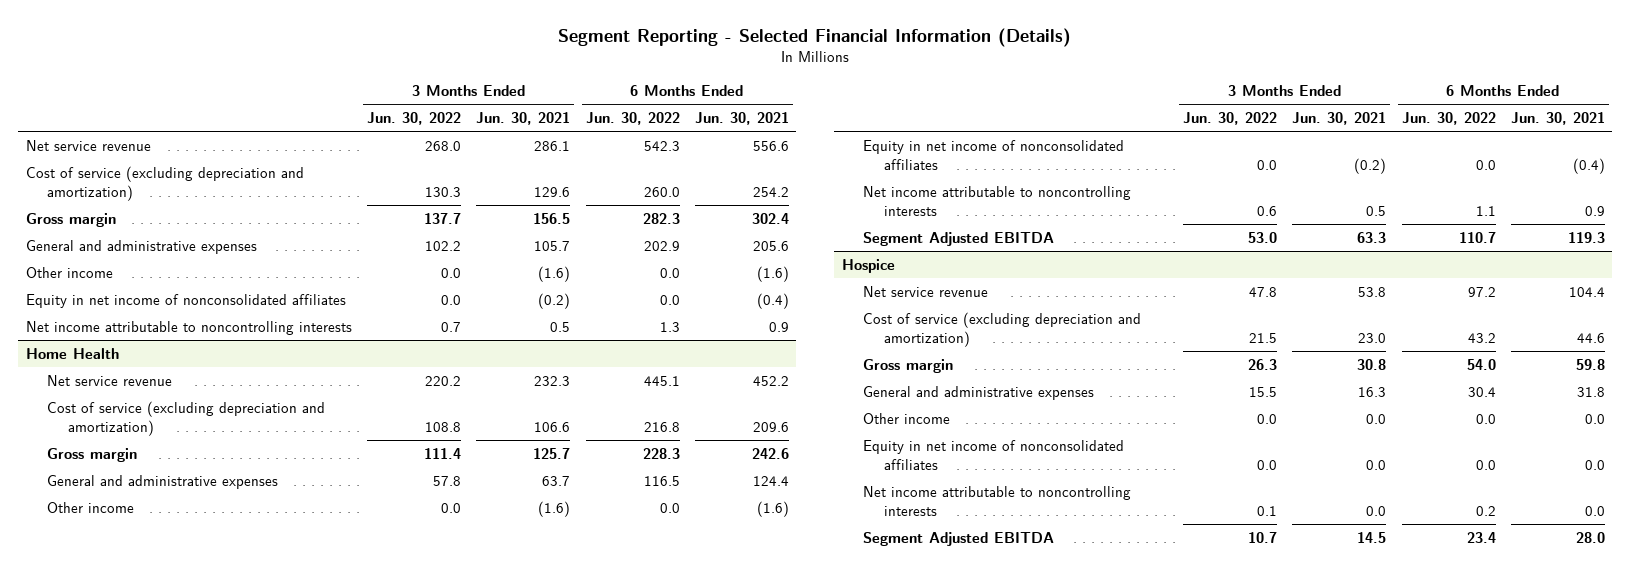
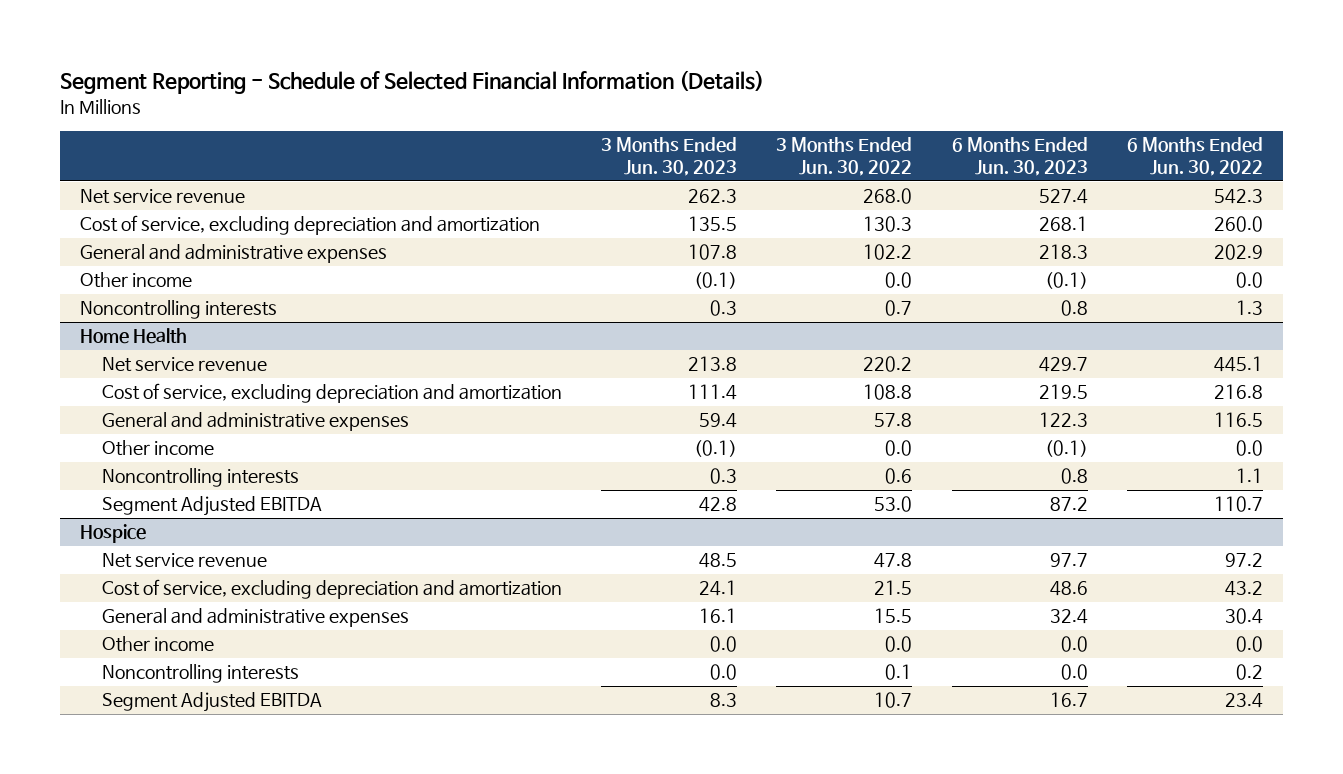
- Segment Reporting - Selected Financial Information (Details)
+ Segment Reporting - Schedule of Selected Financial Information (Details)
- | 3 Months Ended Jun. 30, 2022 | 3 Months Ended Jun. 30, 2021 | 6 Months Ended Jun. 30, 2022 | 6 Months Ended Jun. 30, 2021
+ | 3 Months Ended Jun. 30, 2023 | 3 Months Ended Jun. 30, 2022 | 6 Months Ended Jun. 30, 2023 | 6 Months Ended Jun. 30, 2022
- Cost of service (excluding depreciation and amortization) | 130.3 | 129.6 | 260.0 | 254.2
- Gross margin | 137.7 | 156.5 | 282.3 | 302.4
+ Cost of service, excluding depreciation and amortization | 135.5 | 130.3 | 268.1 | 260.0
- Equity in net income of nonconsolidated affiliates | 0.0 | (0.2) | 0.0 | (0.4)
- Net income attributable to noncontrolling interests | 0.7 | 0.5 | 1.3 | 0.9
+ Noncontrolling interests | 0.3 | 0.7 | 0.8 | 1.3
@ Home Health
- Cost of service (excluding depreciation and amortization) | 108.8 | 106.6 | 216.8 | 209.6
- Gross margin | 111.4 | 125.7 | 228.3 | 242.6
+ Cost of service, excluding depreciation and amortization | 111.4 | 108.8 | 219.5 | 216.8
- Equity in net income of nonconsolidated affiliates | 0.0 | (0.2) | 0.0 | (0.4)
- Net income attributable to noncontrolling interests | 0.6 | 0.5 | 1.1 | 0.9
+ Noncontrolling interests | 0.3 | 0.6 | 0.8 | 1.1
@ Hospice
- Cost of service (excluding depreciation and amortization) | 21.5 | 23.0 | 43.2 | 44.6
- Gross margin | 26.3 | 30.8 | 54.0 | 59.8
+ Cost of service, excluding depreciation and amortization | 24.1 | 21.5 | 48.6 | 43.2
- Equity in net income of nonconsolidated affiliates | 0.0 | 0.0 | 0.0 | 0.0
- Net income attributable to noncontrolling interests | 0.1 | 0.0 | 0.2 | 0.0
+ Noncontrolling interests | 0.0 | 0.1 | 0.0 | 0.2

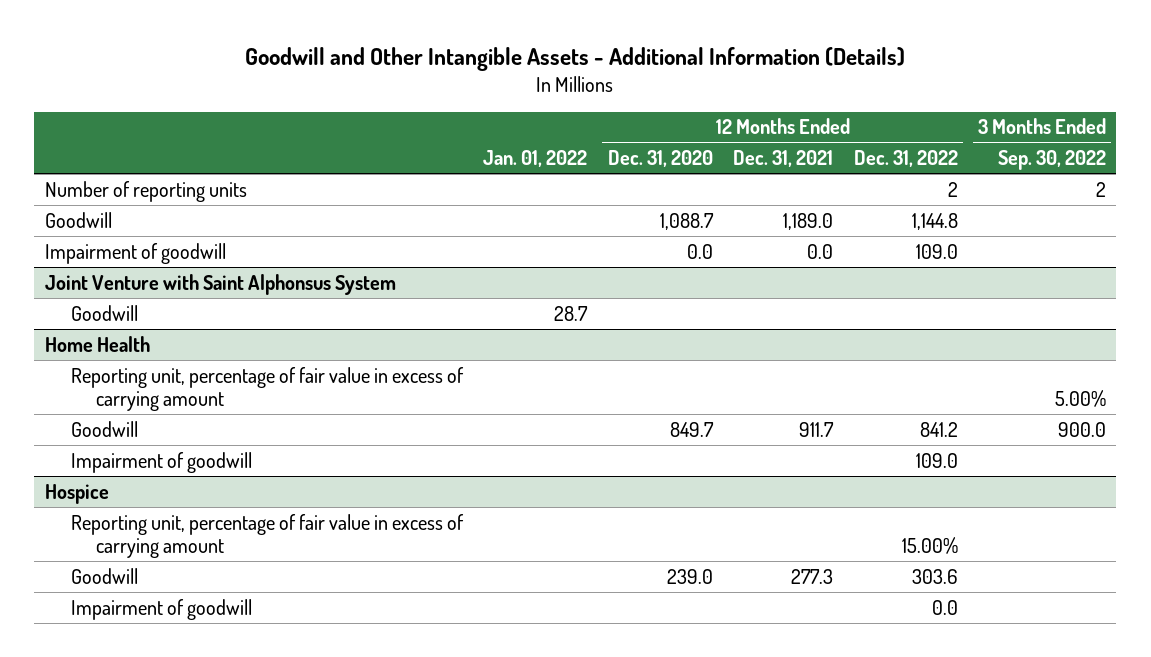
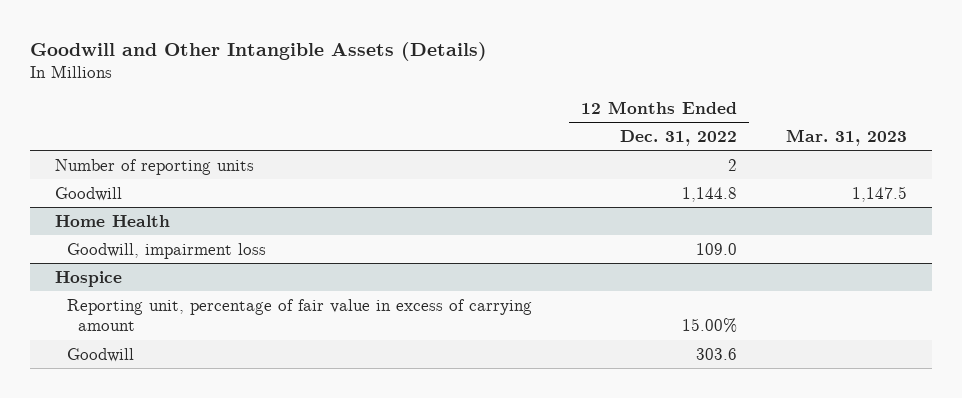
- Goodwill and Other Intangible Assets - Additional Information (Details)
+ Goodwill and Other Intangible Assets (Details)
- | Jan. 01, 2022 | 12 Months Ended Dec. 31, 2020 | 12 Months Ended Dec. 31, 2021 | 12 Months Ended Dec. 31, 2022 | 3 Months Ended Sep. 30, 2022
+ | 12 Months Ended Dec. 31, 2022 | Mar. 31, 2023
- Impairment of goodwill | | 0.0 | 0.0 | 109.0 |
- Joint Venture with Saint Alphonsus System
- Goodwill | 28.7 | | | |
@ Home Health
- Reporting unit, percentage of fair value in excess of carrying amount | | | | | 5.00%
- Goodwill | | 849.7 | 911.7 | 841.2 | 900.0
- Impairment of goodwill | | | | 109.0 |
+ Goodwill, impairment loss | 109.0 |
@ Hospice
- Impairment of goodwill | | | | 0.0 |

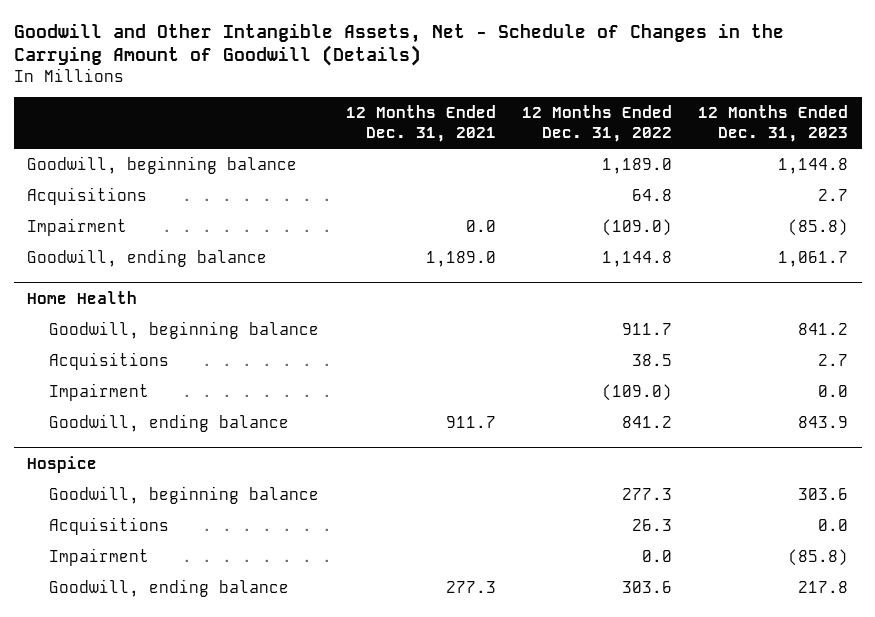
- Goodwill and Other Intangible Assets (Details)
+ Goodwill and Other Intangible Assets, Net - Schedule of Changes in the Carrying Amount of Goodwill (Details)
- | 12 Months Ended Dec. 31, 2022 | Mar. 31, 2023
+ | 12 Months Ended Dec. 31, 2021 | 12 Months Ended Dec. 31, 2022 | 12 Months Ended Dec. 31, 2023
- Number of reporting units | 2 |
- Goodwill | 1,144.8 | 1,147.5
+ Goodwill, beginning balance | | 1,189.0 | 1,144.8
+ Acquisitions | | 64.8 | 2.7
+ Impairment | 0.0 | (109.0) | (85.8)
+ Goodwill, ending balance | 1,189.0 | 1,144.8 | 1,061.7
@ Home Health
- Goodwill, impairment loss | 109.0 |
+ Goodwill, beginning balance | | 911.7 | 841.2
+ Acquisitions | | 38.5 | 2.7
+ Impairment | | (109.0) | 0.0
+ Goodwill, ending balance | 911.7 | 841.2 | 843.9
@ Hospice
- Reporting unit, percentage of fair value in excess of carrying amount | 15.00% |
- Goodwill | 303.6 |
+ Goodwill, beginning balance | | 277.3 | 303.6
+ Acquisitions | | 26.3 | 0.0
+ Impairment | | 0.0 | (85.8)
+ Goodwill, ending balance | 277.3 | 303.6 | 217.8

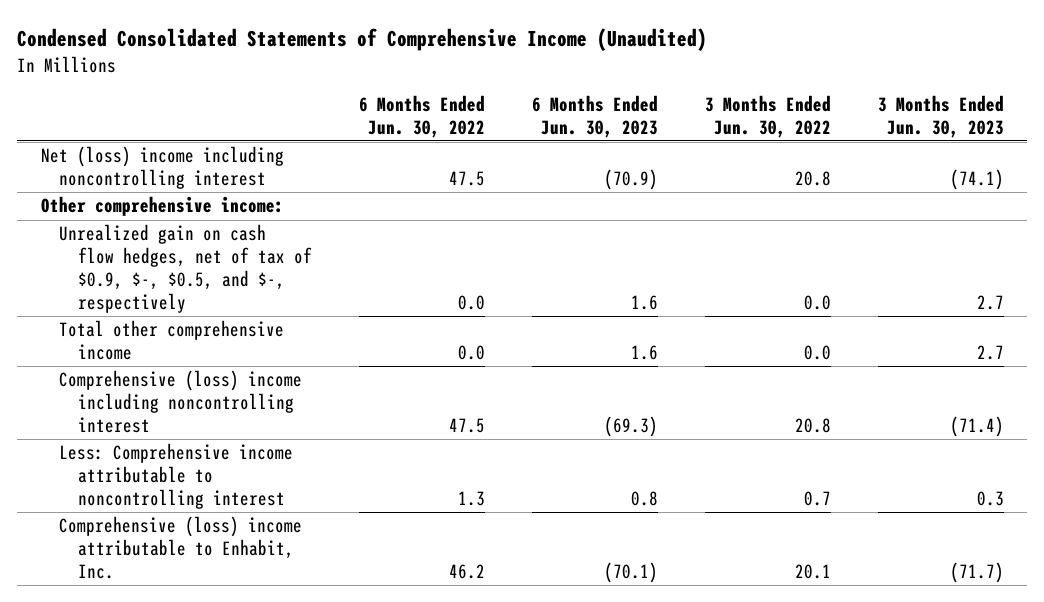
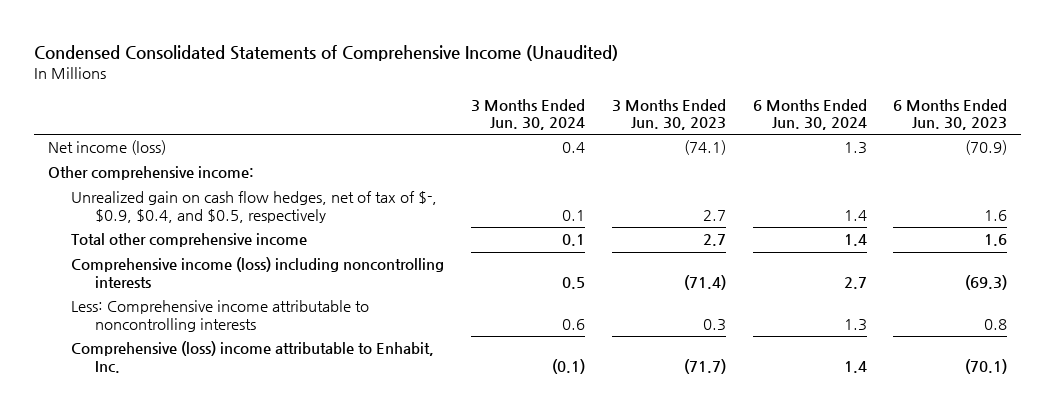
- | 6 Months Ended Jun. 30, 2022 | 6 Months Ended Jun. 30, 2023 | 3 Months Ended Jun. 30, 2022 | 3 Months Ended Jun. 30, 2023
+ | 3 Months Ended Jun. 30, 2024 | 3 Months Ended Jun. 30, 2023 | 6 Months Ended Jun. 30, 2024 | 6 Months Ended Jun. 30, 2023
- Net (loss) income including noncontrolling interest | 47.5 | (70.9) | 20.8 | (74.1)
+ Net income (loss) | 0.4 | (74.1) | 1.3 | (70.9)
- Unrealized gain on cash flow hedges, net of tax of $0.9, $-, $0.5, and $-, respectively | 0.0 | 1.6 | 0.0 | 2.7
+ Unrealized gain on cash flow hedges, net of tax of $-, $0.9, $0.4, and $0.5, respectively | 0.1 | 2.7 | 1.4 | 1.6
- Comprehensive (loss) income including noncontrolling interest | 47.5 | (69.3) | 20.8 | (71.4)
- Less: Comprehensive income attributable to noncontrolling interest | 1.3 | 0.8 | 0.7 | 0.3
+ Comprehensive income (loss) including noncontrolling interests | 0.5 | (71.4) | 2.7 | (69.3)
+ Less: Comprehensive income attributable to noncontrolling interests | 0.6 | 0.3 | 1.3 | 0.8

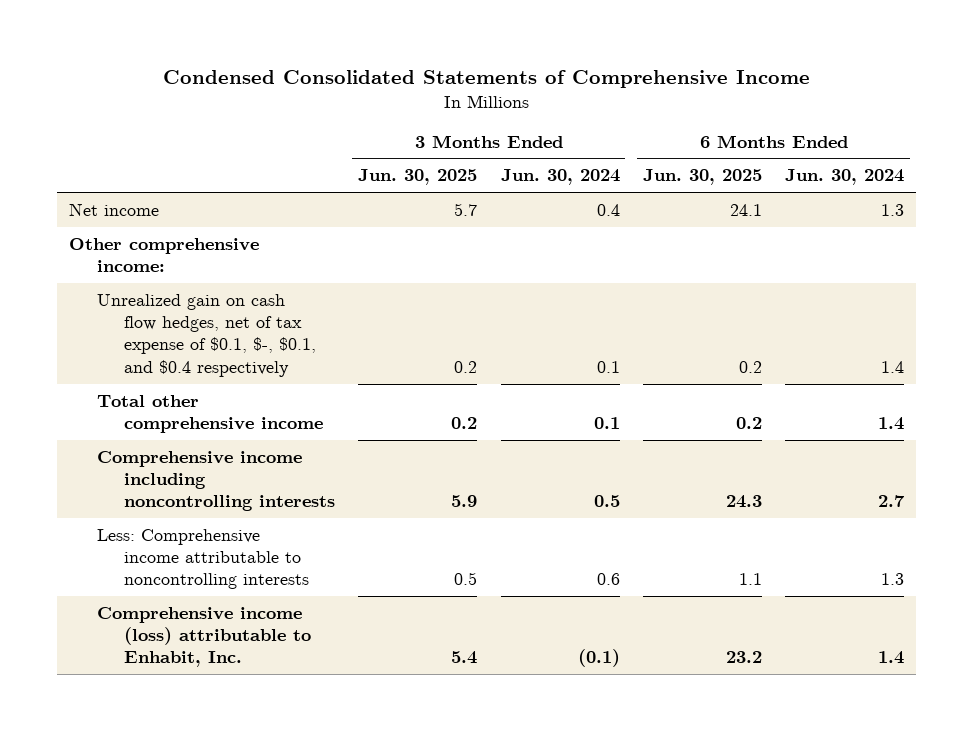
- Condensed Consolidated Statements of Comprehensive Income (Unaudited)
+ Condensed Consolidated Statements of Comprehensive Income
- | 3 Months Ended Jun. 30, 2024 | 3 Months Ended Jun. 30, 2023 | 6 Months Ended Jun. 30, 2024 | 6 Months Ended Jun. 30, 2023
+ | 3 Months Ended Jun. 30, 2025 | 3 Months Ended Jun. 30, 2024 | 6 Months Ended Jun. 30, 2025 | 6 Months Ended Jun. 30, 2024
- Net income (loss) | 0.4 | (74.1) | 1.3 | (70.9)
+ Net income | 5.7 | 0.4 | 24.1 | 1.3
- Unrealized gain on cash flow hedges, net of tax of $-, $0.9, $0.4, and $0.5, respectively | 0.1 | 2.7 | 1.4 | 1.6
+ Unrealized gain on cash flow hedges, net of tax expense of $0.1, $-, $0.1, and $0.4 respectively | 0.2 | 0.1 | 0.2 | 1.4
- Comprehensive income (loss) including noncontrolling interests | 0.5 | (71.4) | 2.7 | (69.3)
+ Comprehensive income including noncontrolling interests | 5.9 | 0.5 | 24.3 | 2.7
- Comprehensive (loss) income attributable to Enhabit, Inc. | (0.1) | (71.7) | 1.4 | (70.1)
+ Comprehensive income (loss) attributable to Enhabit, Inc. | 5.4 | (0.1) | 23.2 | 1.4

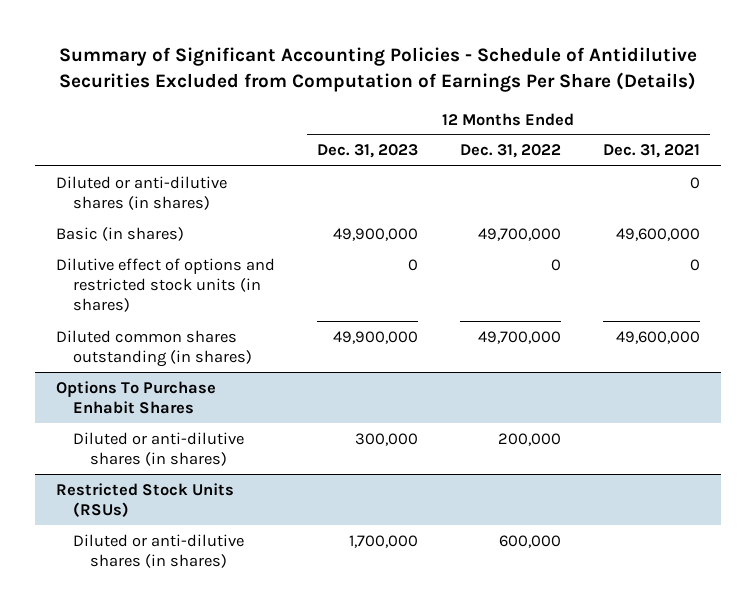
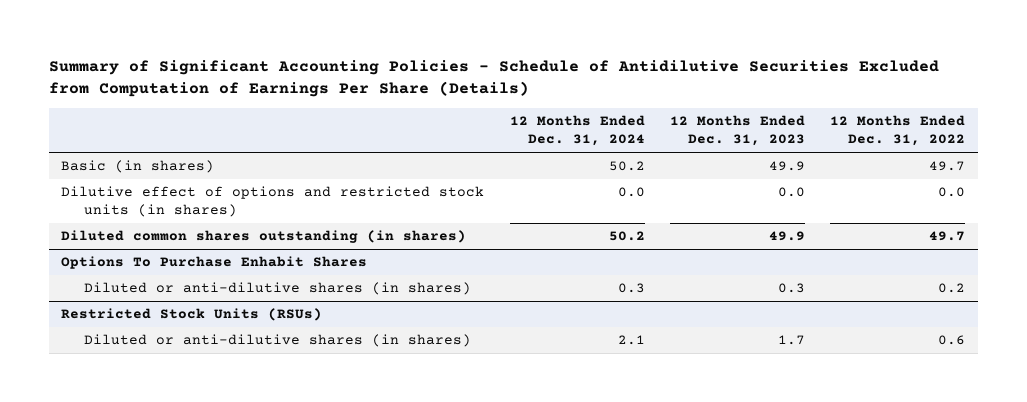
- | 12 Months Ended Dec. 31, 2023 | 12 Months Ended Dec. 31, 2022 | 12 Months Ended Dec. 31, 2021
+ | 12 Months Ended Dec. 31, 2024 | 12 Months Ended Dec. 31, 2023 | 12 Months Ended Dec. 31, 2022
- Diluted or anti-dilutive shares (in shares) | | | 0
- Basic (in shares) | 49,900,000 | 49,700,000 | 49,600,000
- Dilutive effect of options and restricted stock units (in shares) | 0 | 0 | 0
- Diluted common shares outstanding (in shares) | 49,900,000 | 49,700,000 | 49,600,000
+ Basic (in shares) | 50.2 | 49.9 | 49.7
+ Dilutive effect of options and restricted stock units (in shares) | 0.0 | 0.0 | 0.0
+ Diluted common shares outstanding (in shares) | 50.2 | 49.9 | 49.7
@ Options To Purchase Enhabit Shares
- Diluted or anti-dilutive shares (in shares) | 300,000 | 200,000 |
+ Diluted or anti-dilutive shares (in shares) | 0.3 | 0.3 | 0.2
@ Restricted Stock Units (RSUs)
- Diluted or anti-dilutive shares (in shares) | 1,700,000 | 600,000 |
+ Diluted or anti-dilutive shares (in shares) | 2.1 | 1.7 | 0.6

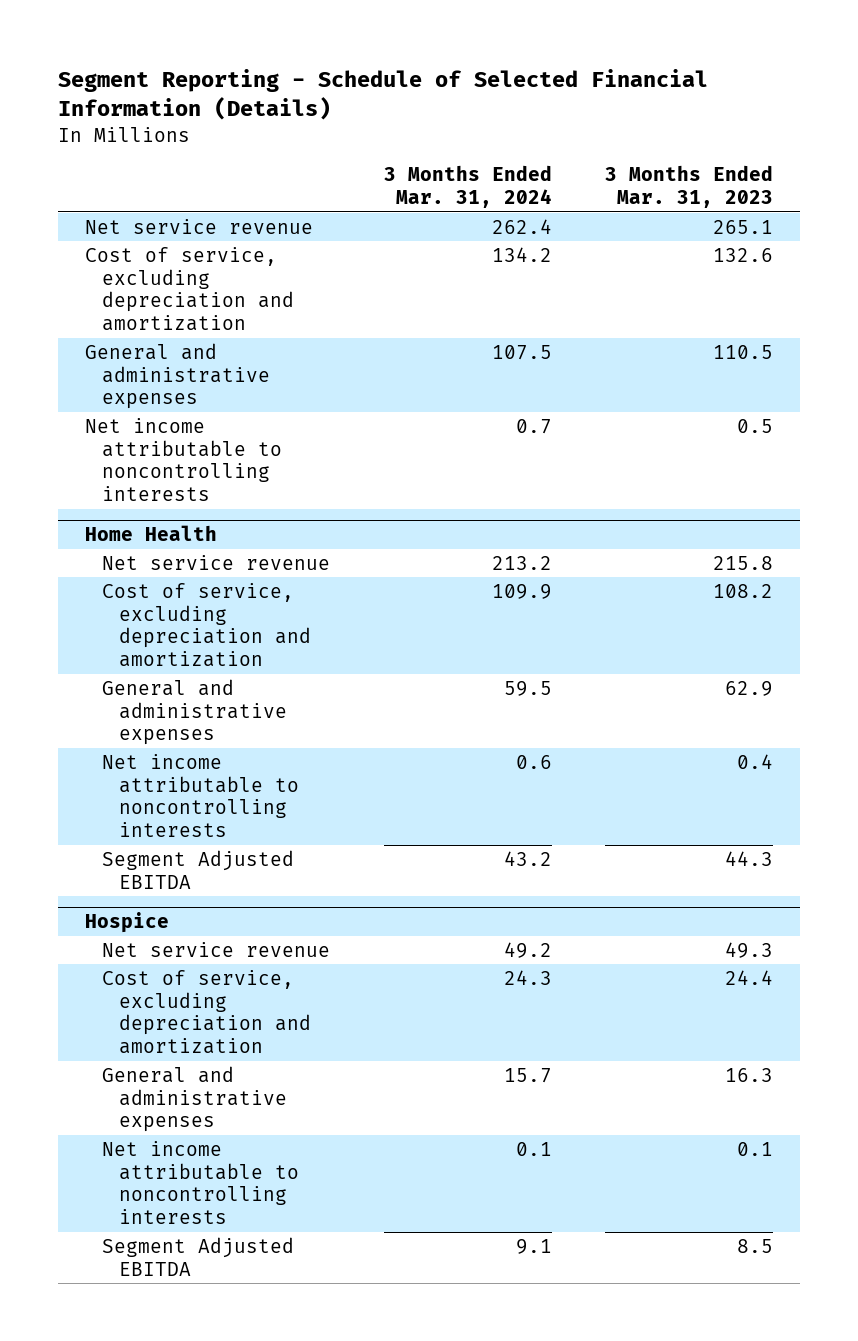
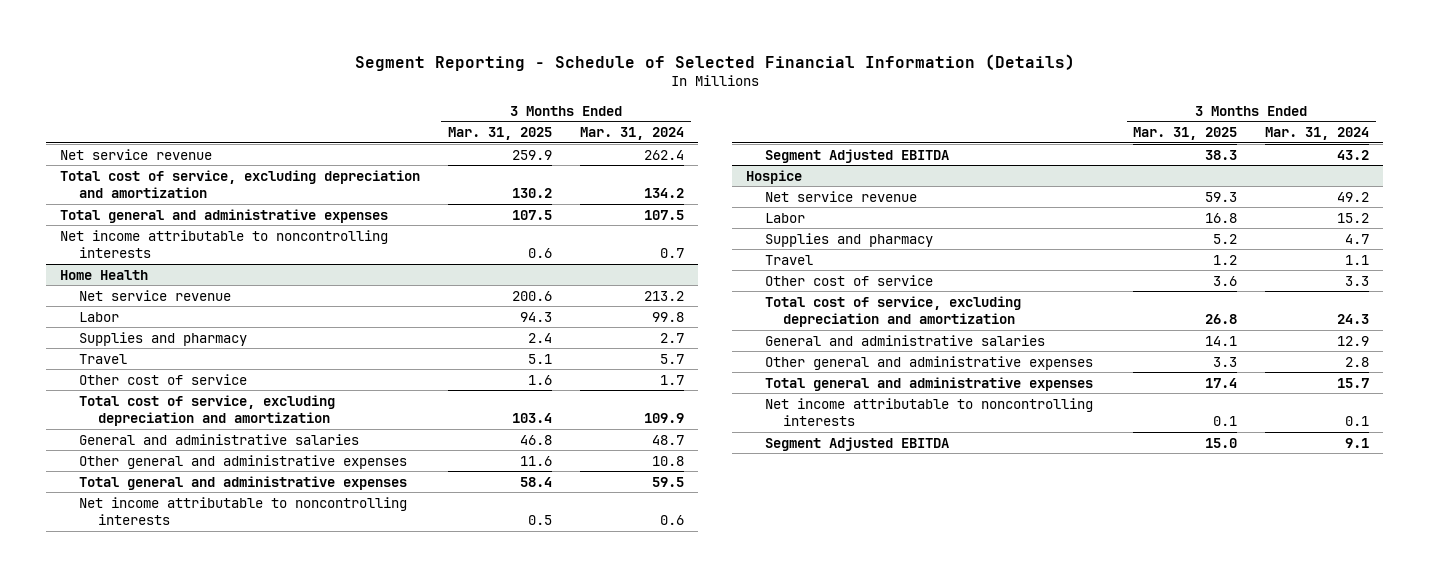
- | 3 Months Ended Mar. 31, 2024 | 3 Months Ended Mar. 31, 2023
+ | 3 Months Ended Mar. 31, 2025 | 3 Months Ended Mar. 31, 2024
- Cost of service, excluding depreciation and amortization | 134.2 | 132.6
- General and administrative expenses | 107.5 | 110.5
+ Total cost of service, excluding depreciation and amortization | 130.2 | 134.2
+ Total general and administrative expenses | 107.5 | 107.5
@ Home Health
- Cost of service, excluding depreciation and amortization | 109.9 | 108.2
- General and administrative expenses | 59.5 | 62.9
+ Labor | 94.3 | 99.8
+ Supplies and pharmacy | 2.4 | 2.7
+ Travel | 5.1 | 5.7
+ Other cost of service | 1.6 | 1.7
+ Total cost of service, excluding depreciation and amortization | 103.4 | 109.9
+ General and administrative salaries | 46.8 | 48.7
+ Other general and administrative expenses | 11.6 | 10.8
+ Total general and administrative expenses | 58.4 | 59.5
@ Hospice
- Cost of service, excluding depreciation and amortization | 24.3 | 24.4
- General and administrative expenses | 15.7 | 16.3
+ Labor | 16.8 | 15.2
+ Supplies and pharmacy | 5.2 | 4.7
+ Travel | 1.2 | 1.1
+ Other cost of service | 3.6 | 3.3
+ Total cost of service, excluding depreciation and amortization | 26.8 | 24.3
+ General and administrative salaries | 14.1 | 12.9
+ Other general and administrative expenses | 3.3 | 2.8
+ Total general and administrative expenses | 17.4 | 15.7

